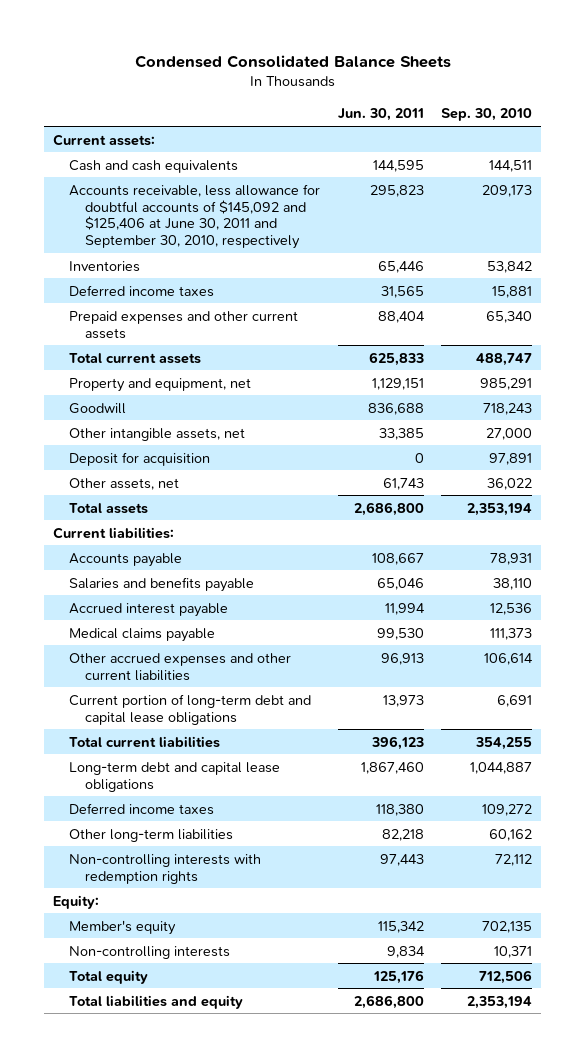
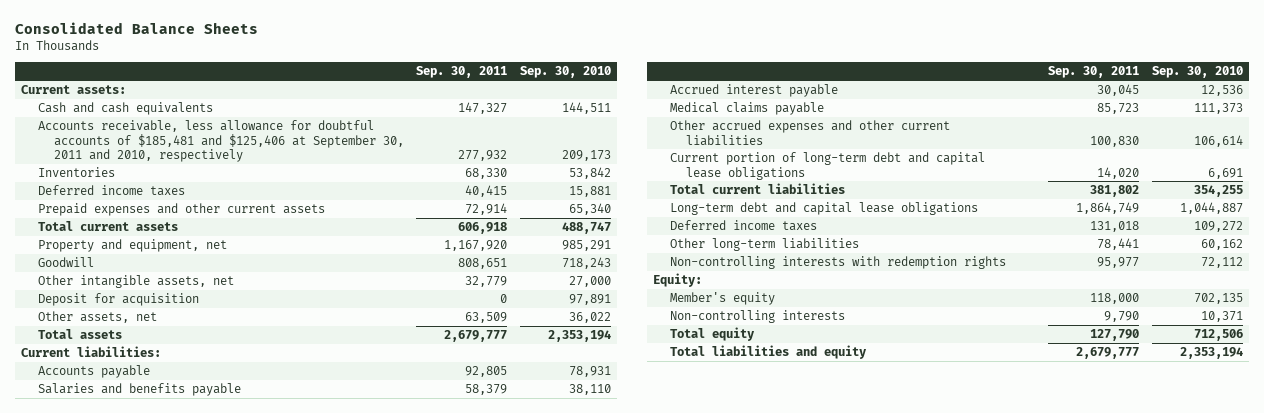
- Condensed Consolidated Balance Sheets
+ Consolidated Balance Sheets
- | Jun. 30, 2011 | Sep. 30, 2010
+ | Sep. 30, 2011 | Sep. 30, 2010
- Accounts receivable, less allowance for doubtful accounts of $145,092 and $125,406 at June 30, 2011 and September 30, 2010, respectively | 295,823 | 209,173
+ Accounts receivable, less allowance for doubtful accounts of $185,481 and $125,406 at September 30, 2011 and 2010, respectively | 277,932 | 209,173

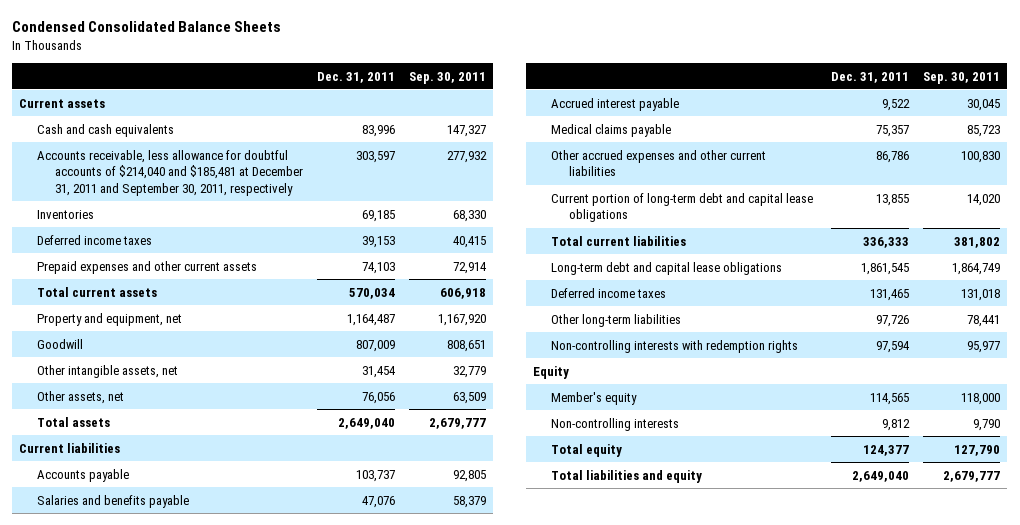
- Consolidated Balance Sheets
+ Condensed Consolidated Balance Sheets
- | Sep. 30, 2011 | Sep. 30, 2010
+ | Dec. 31, 2011 | Sep. 30, 2011
- Current assets:
+ Current assets
- Accounts receivable, less allowance for doubtful accounts of $185,481 and $125,406 at September 30, 2011 and 2010, respectively | 277,932 | 209,173
+ Accounts receivable, less allowance for doubtful accounts of $214,040 and $185,481 at December 31, 2011 and September 30, 2011, respectively | 303,597 | 277,932
- Deposit for acquisition | 0 | 97,891
- Current liabilities:
+ Current liabilities
- Equity:
+ Equity

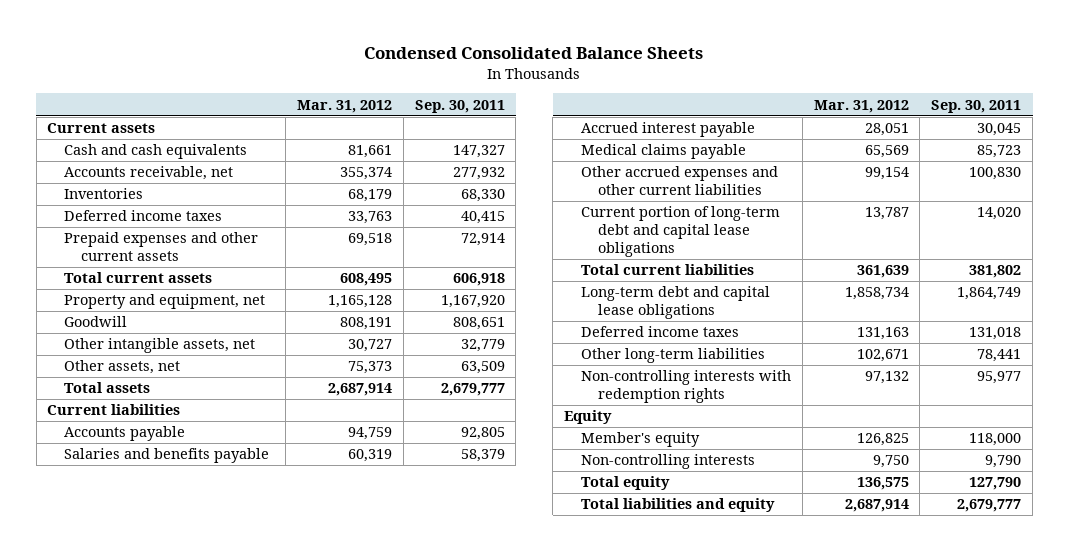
- | Dec. 31, 2011 | Sep. 30, 2011
+ | Mar. 31, 2012 | Sep. 30, 2011
- Accounts receivable, less allowance for doubtful accounts of $214,040 and $185,481 at December 31, 2011 and September 30, 2011, respectively | 303,597 | 277,932
+ Accounts receivable, net | 355,374 | 277,932

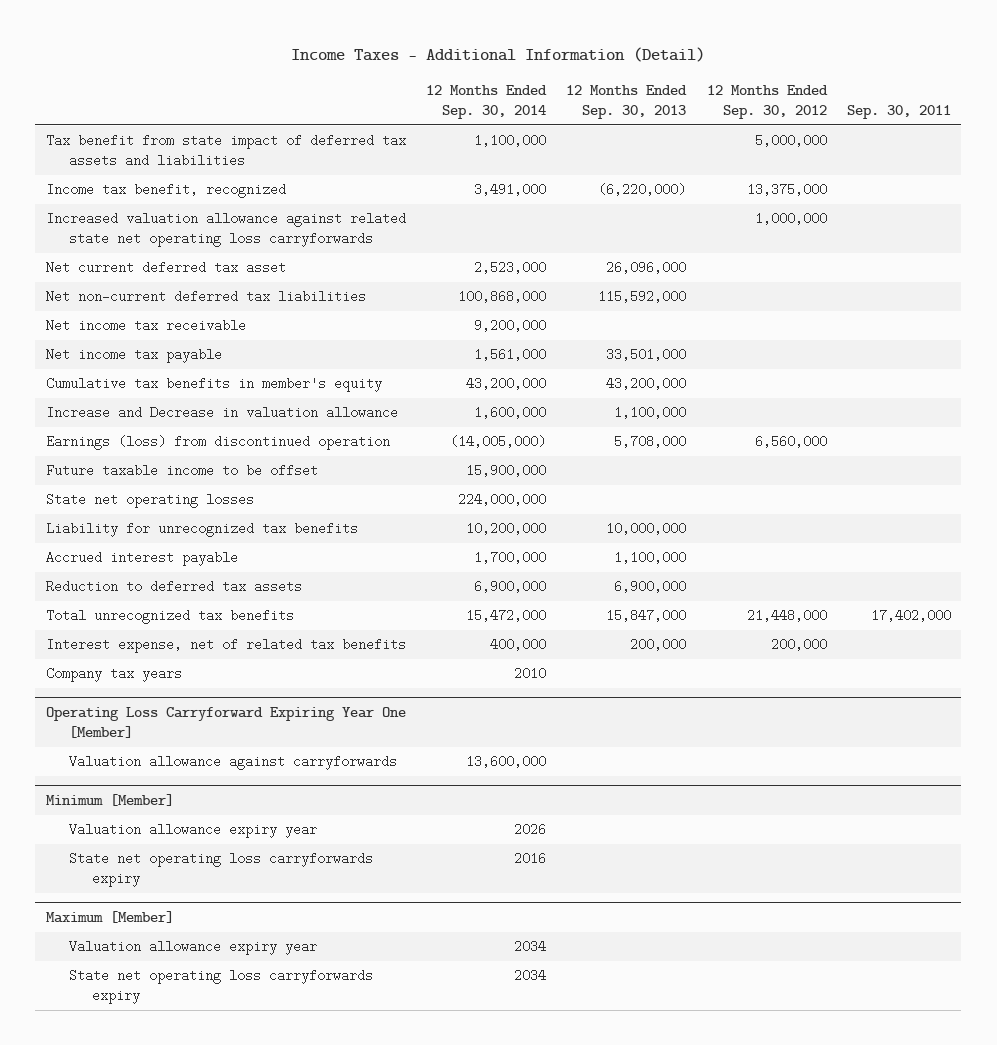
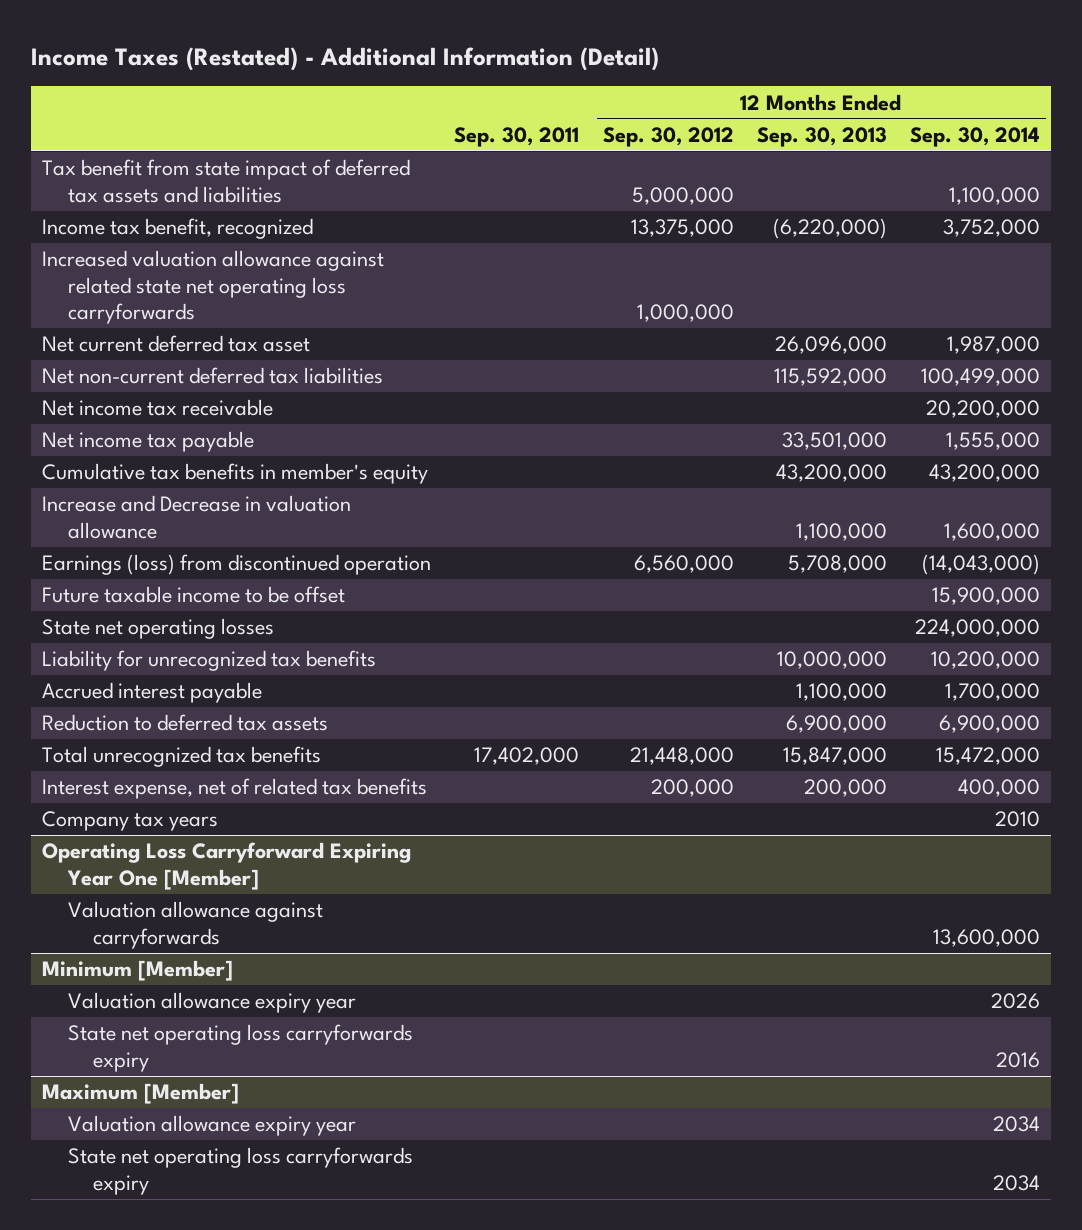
- Income Taxes - Additional Information (Detail)
+ Income Taxes (Restated) - Additional Information (Detail)
- | 12 Months Ended Sep. 30, 2014 | 12 Months Ended Sep. 30, 2013 | 12 Months Ended Sep. 30, 2012 | Sep. 30, 2011
+ | Sep. 30, 2011 | 12 Months Ended Sep. 30, 2012 | 12 Months Ended Sep. 30, 2013 | 12 Months Ended Sep. 30, 2014
- Income tax benefit, recognized | 3,491,000 | (6,220,000) | 13,375,000 |
+ Income tax benefit, recognized | | 13,375,000 | (6,220,000) | 3,752,000
- Net current deferred tax asset | 2,523,000 | 26,096,000 | |
- Net non-current deferred tax liabilities | 100,868,000 | 115,592,000 | |
- Net income tax receivable | 9,200,000 | | |
- Net income tax payable | 1,561,000 | 33,501,000 | |
+ Net current deferred tax asset | | | 26,096,000 | 1,987,000
+ Net non-current deferred tax liabilities | | | 115,592,000 | 100,499,000
+ Net income tax receivable | | | | 20,200,000
+ Net income tax payable | | | 33,501,000 | 1,555,000
- Earnings (loss) from discontinued operation | (14,005,000) | 5,708,000 | 6,560,000 |
+ Earnings (loss) from discontinued operation | | 6,560,000 | 5,708,000 | (14,043,000)

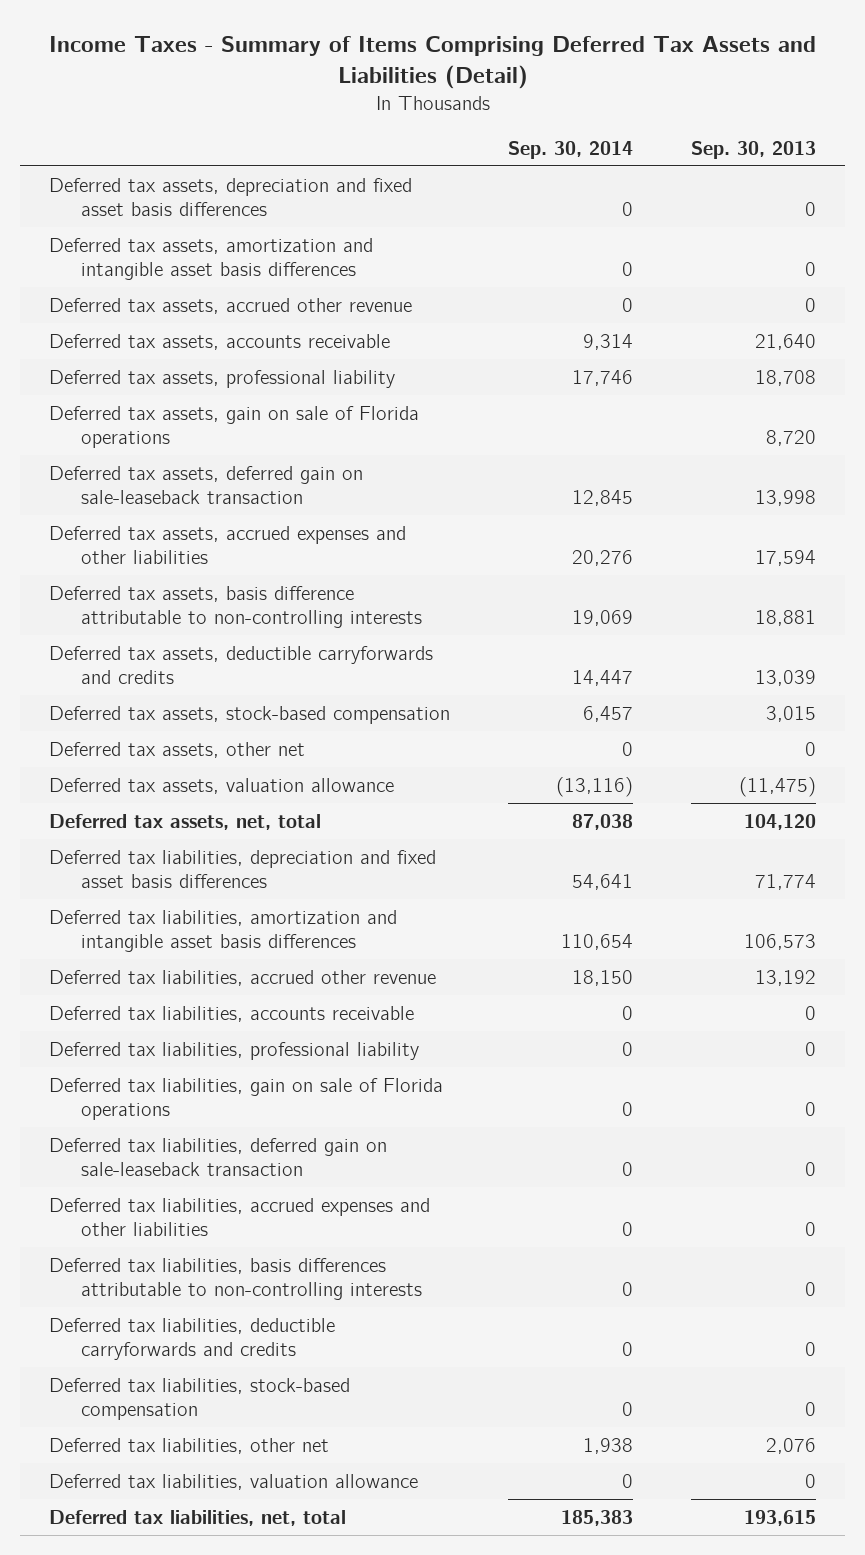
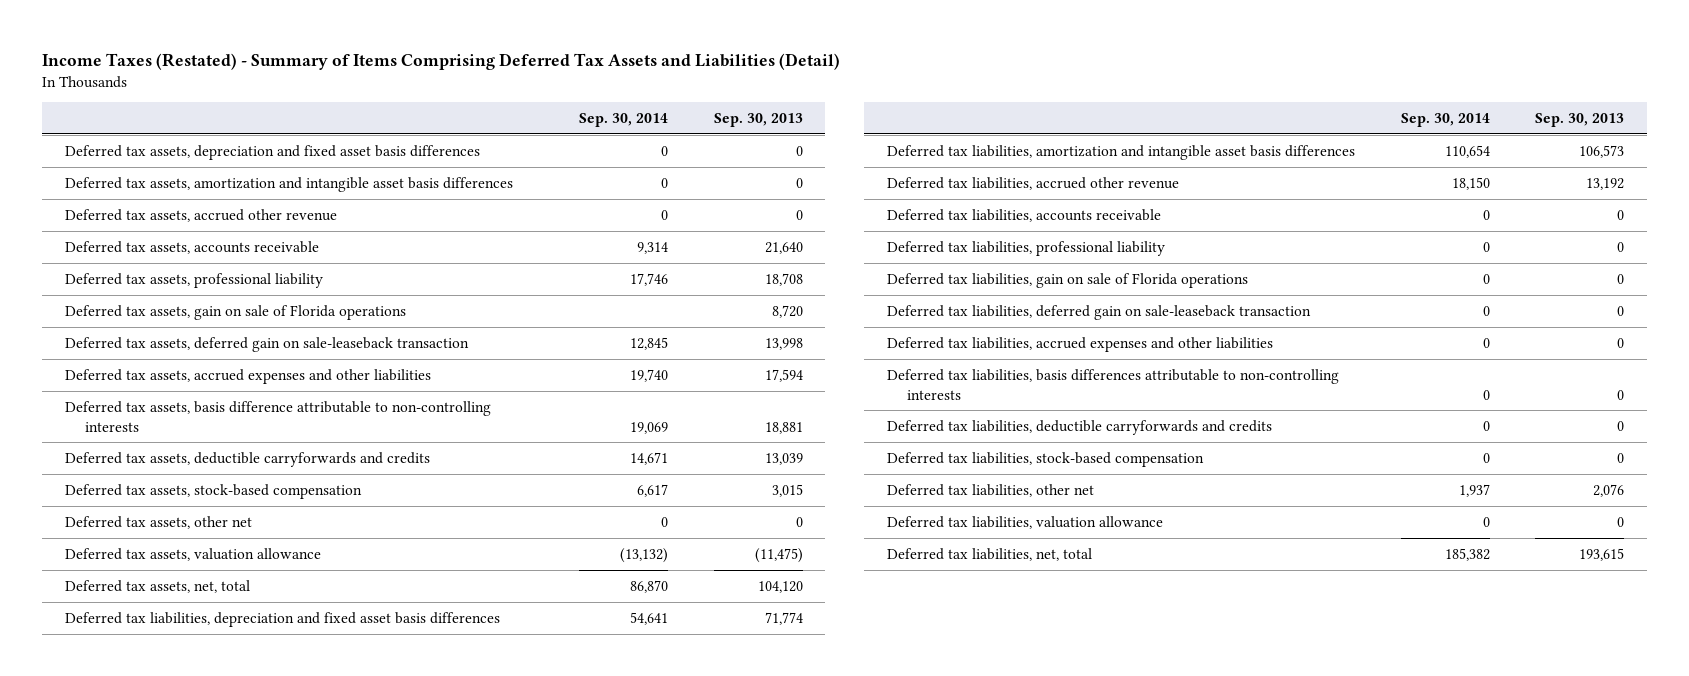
- Income Taxes - Summary of Items Comprising Deferred Tax Assets and Liabilities (Detail)
+ Income Taxes (Restated) - Summary of Items Comprising Deferred Tax Assets and Liabilities (Detail)
- Deferred tax assets, accrued expenses and other liabilities | 20,276 | 17,594
+ Deferred tax assets, accrued expenses and other liabilities | 19,740 | 17,594
- Deferred tax assets, deductible carryforwards and credits | 14,447 | 13,039
- Deferred tax assets, stock-based compensation | 6,457 | 3,015
+ Deferred tax assets, deductible carryforwards and credits | 14,671 | 13,039
+ Deferred tax assets, stock-based compensation | 6,617 | 3,015
- Deferred tax assets, valuation allowance | (13,116) | (11,475)
- Deferred tax assets, net, total | 87,038 | 104,120
+ Deferred tax assets, valuation allowance | (13,132) | (11,475)
+ Deferred tax assets, net, total | 86,870 | 104,120
- Deferred tax liabilities, other net | 1,938 | 2,076
+ Deferred tax liabilities, other net | 1,937 | 2,076
- Deferred tax liabilities, net, total | 185,383 | 193,615
+ Deferred tax liabilities, net, total | 185,382 | 193,615

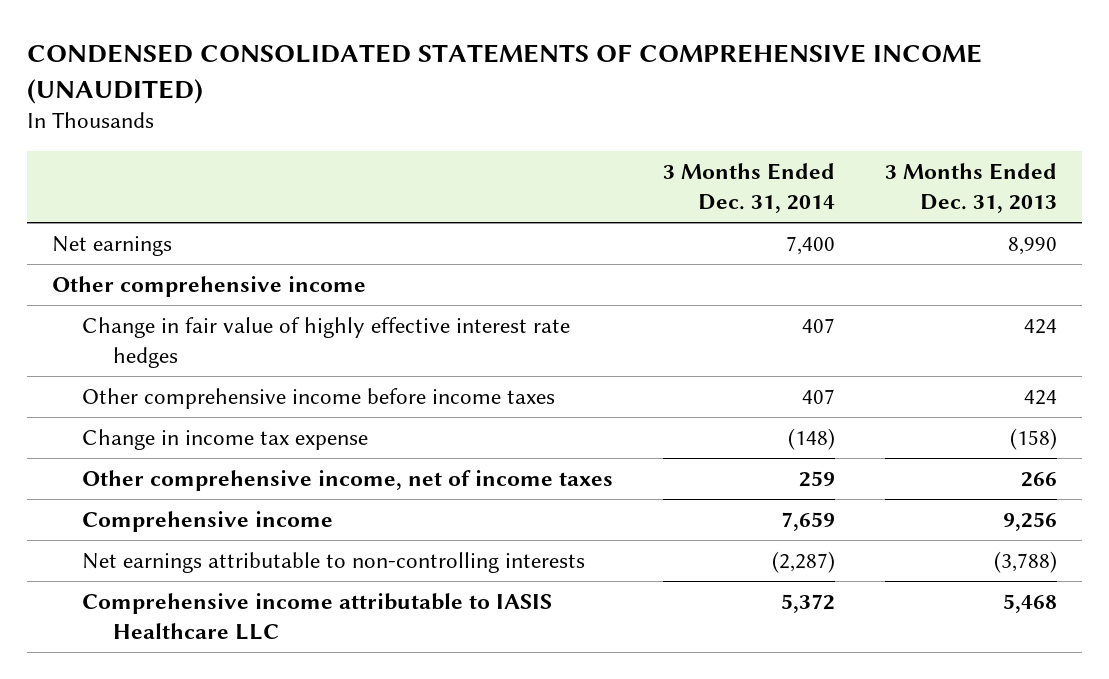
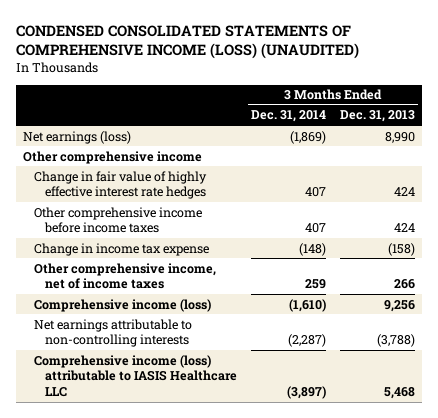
- CONDENSED CONSOLIDATED STATEMENTS OF COMPREHENSIVE INCOME (UNAUDITED)
+ CONDENSED CONSOLIDATED STATEMENTS OF COMPREHENSIVE INCOME (LOSS) (UNAUDITED)
- Net earnings | 7,400 | 8,990
+ Net earnings (loss) | (1,869) | 8,990
- Comprehensive income | 7,659 | 9,256
+ Comprehensive income (loss) | (1,610) | 9,256
- Comprehensive income attributable to IASIS Healthcare LLC | 5,372 | 5,468
+ Comprehensive income (loss) attributable to IASIS Healthcare LLC | (3,897) | 5,468

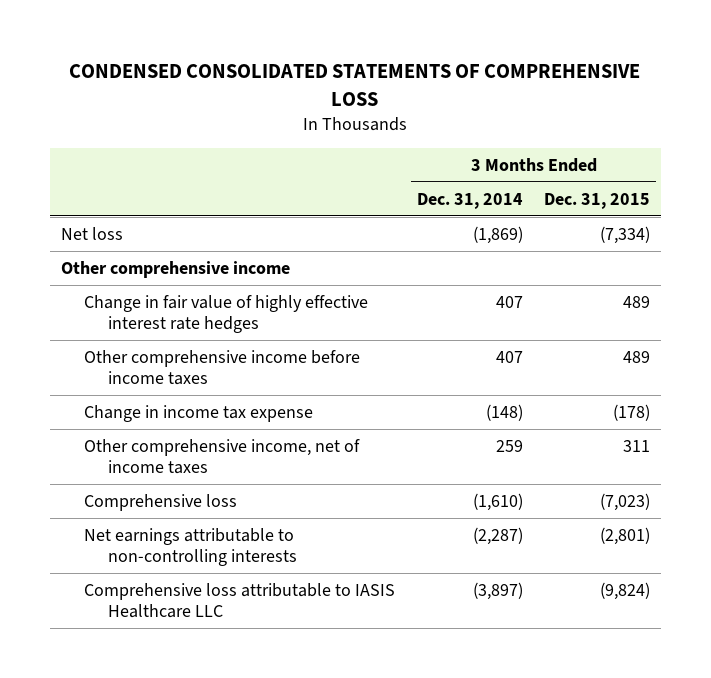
- CONDENSED CONSOLIDATED STATEMENTS OF COMPREHENSIVE INCOME (LOSS) (UNAUDITED)
+ CONDENSED CONSOLIDATED STATEMENTS OF COMPREHENSIVE LOSS
- | 3 Months Ended Dec. 31, 2014 | 3 Months Ended Dec. 31, 2013
+ | 3 Months Ended Dec. 31, 2014 | 3 Months Ended Dec. 31, 2015
- Net earnings (loss) | (1,869) | 8,990
+ Net loss | (1,869) | (7,334)
- Comprehensive income (loss) | (1,610) | 9,256
+ Comprehensive loss | (1,610) | (7,023)
- Comprehensive income (loss) attributable to IASIS Healthcare LLC | (3,897) | 5,468
+ Comprehensive loss attributable to IASIS Healthcare LLC | (3,897) | (9,824)

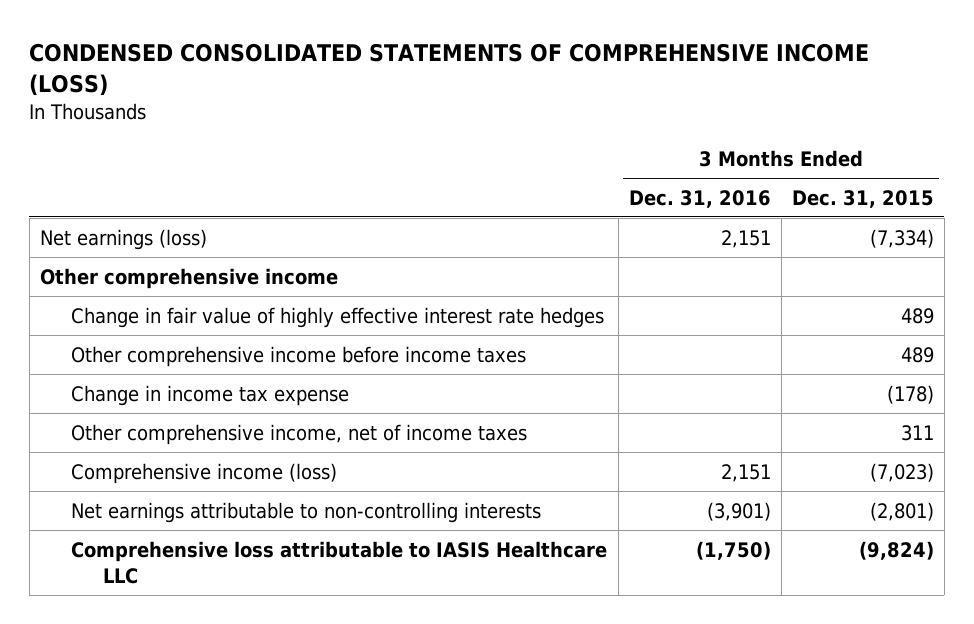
- CONDENSED CONSOLIDATED STATEMENTS OF COMPREHENSIVE LOSS
+ CONDENSED CONSOLIDATED STATEMENTS OF COMPREHENSIVE INCOME (LOSS)
- | 3 Months Ended Dec. 31, 2014 | 3 Months Ended Dec. 31, 2015
+ | 3 Months Ended Dec. 31, 2016 | 3 Months Ended Dec. 31, 2015
- Net loss | (1,869) | (7,334)
+ Net earnings (loss) | 2,151 | (7,334)
- Comprehensive loss | (1,610) | (7,023)
+ Comprehensive income (loss) | 2,151 | (7,023)

